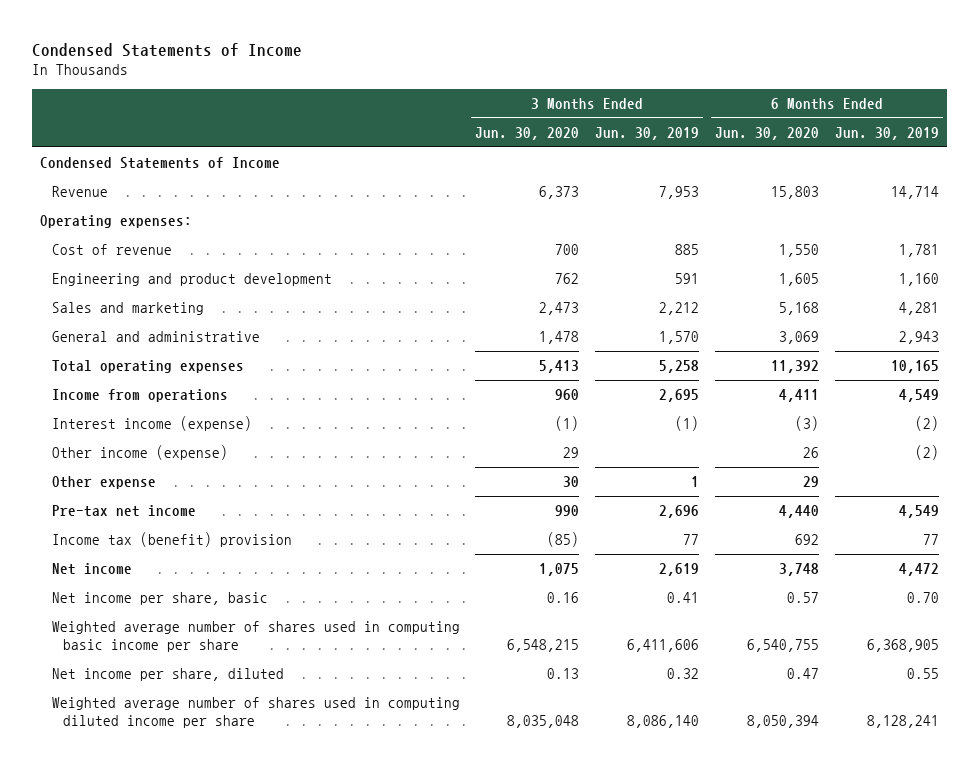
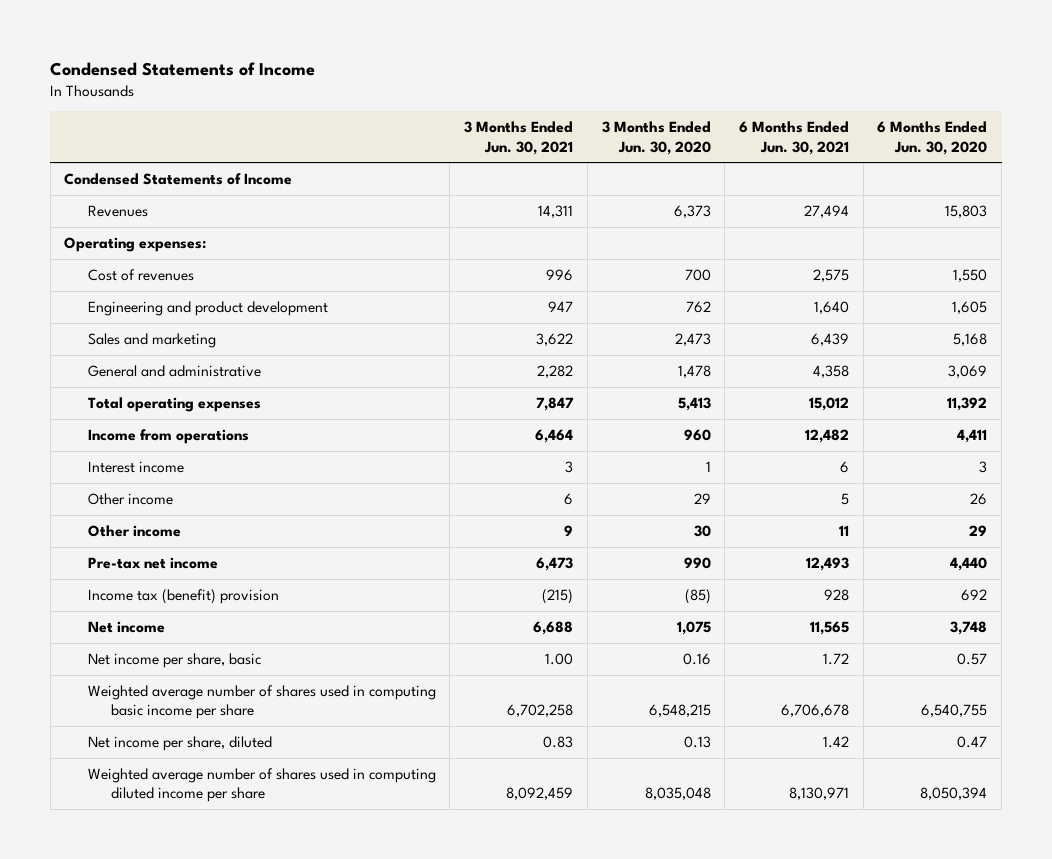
- | 3 Months Ended Jun. 30, 2020 | 3 Months Ended Jun. 30, 2019 | 6 Months Ended Jun. 30, 2020 | 6 Months Ended Jun. 30, 2019
+ | 3 Months Ended Jun. 30, 2021 | 3 Months Ended Jun. 30, 2020 | 6 Months Ended Jun. 30, 2021 | 6 Months Ended Jun. 30, 2020
- Revenue | 6,373 | 7,953 | 15,803 | 14,714
+ Revenues | 14,311 | 6,373 | 27,494 | 15,803
- Cost of revenue | 700 | 885 | 1,550 | 1,781
+ Cost of revenues | 996 | 700 | 2,575 | 1,550
- Interest income (expense) | (1) | (1) | (3) | (2)
- Other income (expense) | 29 | | 26 | (2)
- Other expense | 30 | 1 | 29 |
+ Interest income | 3 | 1 | 6 | 3
+ Other income | 6 | 29 | 5 | 26
+ Other income | 9 | 30 | 11 | 29

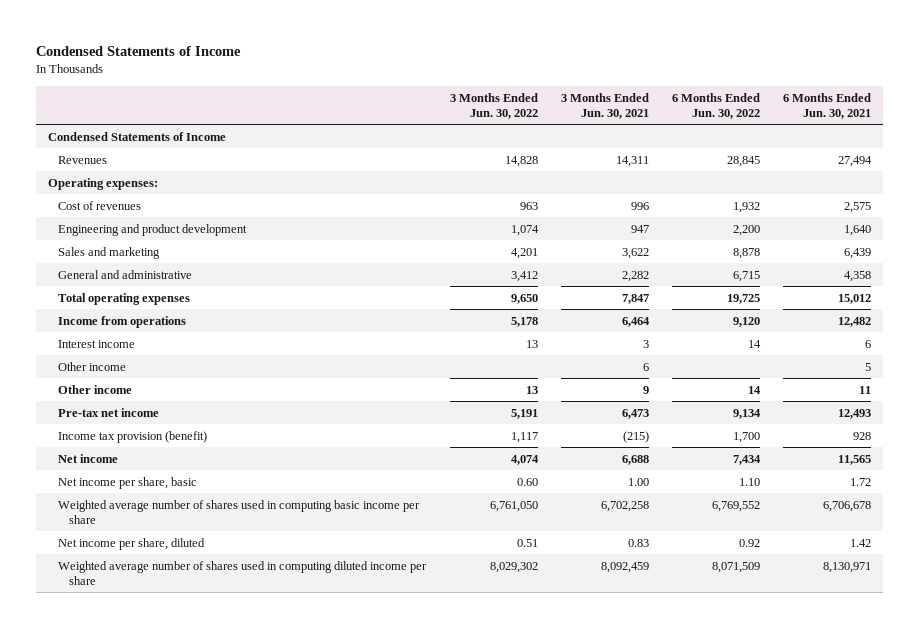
- | 3 Months Ended Jun. 30, 2021 | 3 Months Ended Jun. 30, 2020 | 6 Months Ended Jun. 30, 2021 | 6 Months Ended Jun. 30, 2020
+ | 3 Months Ended Jun. 30, 2022 | 3 Months Ended Jun. 30, 2021 | 6 Months Ended Jun. 30, 2022 | 6 Months Ended Jun. 30, 2021
- Income tax (benefit) provision | (215) | (85) | 928 | 692
+ Income tax provision (benefit) | 1,117 | (215) | 1,700 | 928

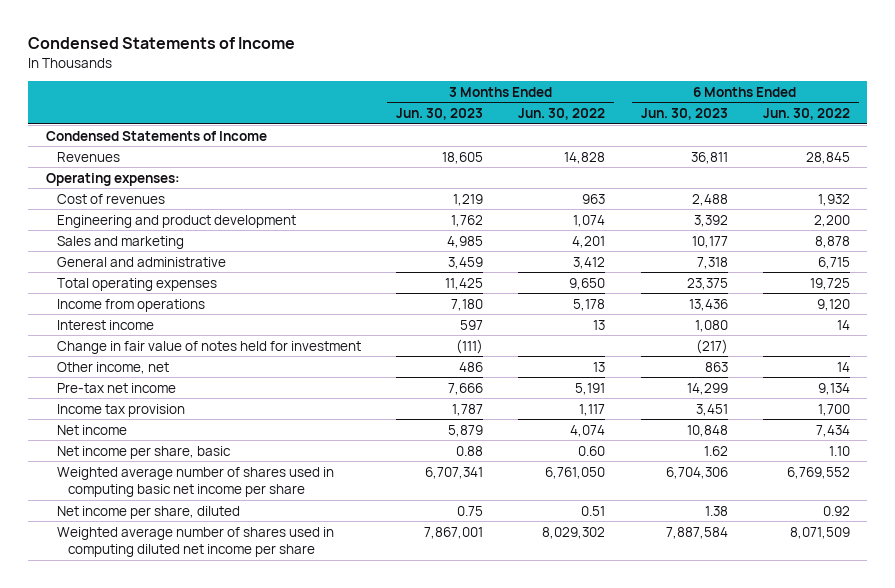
- | 3 Months Ended Jun. 30, 2022 | 3 Months Ended Jun. 30, 2021 | 6 Months Ended Jun. 30, 2022 | 6 Months Ended Jun. 30, 2021
+ | 3 Months Ended Jun. 30, 2023 | 3 Months Ended Jun. 30, 2022 | 6 Months Ended Jun. 30, 2023 | 6 Months Ended Jun. 30, 2022
- Other income | | 6 | | 5
- Other income | 13 | 9 | 14 | 11
+ Change in fair value of notes held for investment | (111) | | (217) |
+ Other income, net | 486 | 13 | 863 | 14
- Income tax provision (benefit) | 1,117 | (215) | 1,700 | 928
+ Income tax provision | 1,787 | 1,117 | 3,451 | 1,700
- Weighted average number of shares used in computing basic income per share | 6,761,050 | 6,702,258 | 6,769,552 | 6,706,678
+ Weighted average number of shares used in computing basic net income per share | 6,707,341 | 6,761,050 | 6,704,306 | 6,769,552
- Weighted average number of shares used in computing diluted income per share | 8,029,302 | 8,092,459 | 8,071,509 | 8,130,971
+ Weighted average number of shares used in computing diluted net income per share | 7,867,001 | 8,029,302 | 7,887,584 | 8,071,509

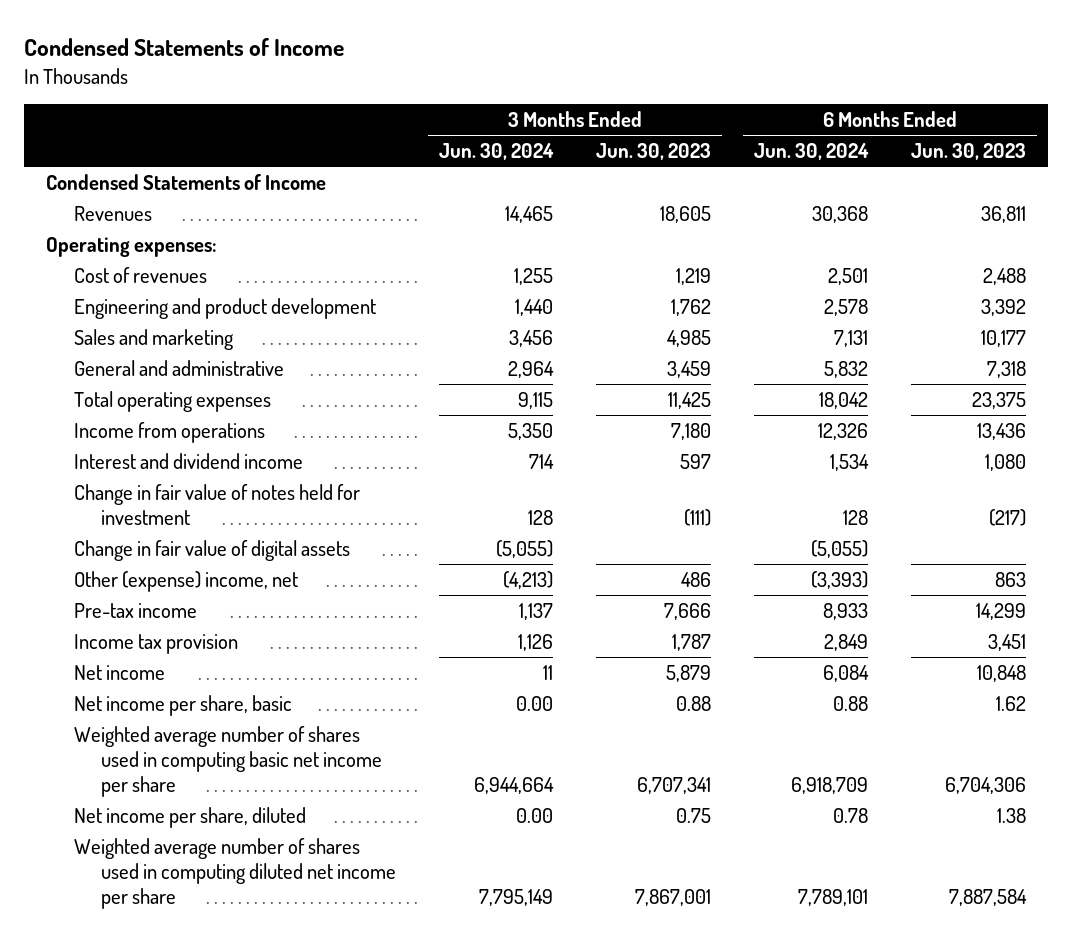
- | 3 Months Ended Jun. 30, 2023 | 3 Months Ended Jun. 30, 2022 | 6 Months Ended Jun. 30, 2023 | 6 Months Ended Jun. 30, 2022
+ | 3 Months Ended Jun. 30, 2024 | 3 Months Ended Jun. 30, 2023 | 6 Months Ended Jun. 30, 2024 | 6 Months Ended Jun. 30, 2023
- Interest income | 597 | 13 | 1,080 | 14
+ Interest and dividend income | 714 | 597 | 1,534 | 1,080
- Other income, net | 486 | 13 | 863 | 14
- Pre-tax net income | 7,666 | 5,191 | 14,299 | 9,134
+ Change in fair value of digital assets | (5,055) | | (5,055) |
+ Other (expense) income, net | (4,213) | 486 | (3,393) | 863
+ Pre-tax income | 1,137 | 7,666 | 8,933 | 14,299

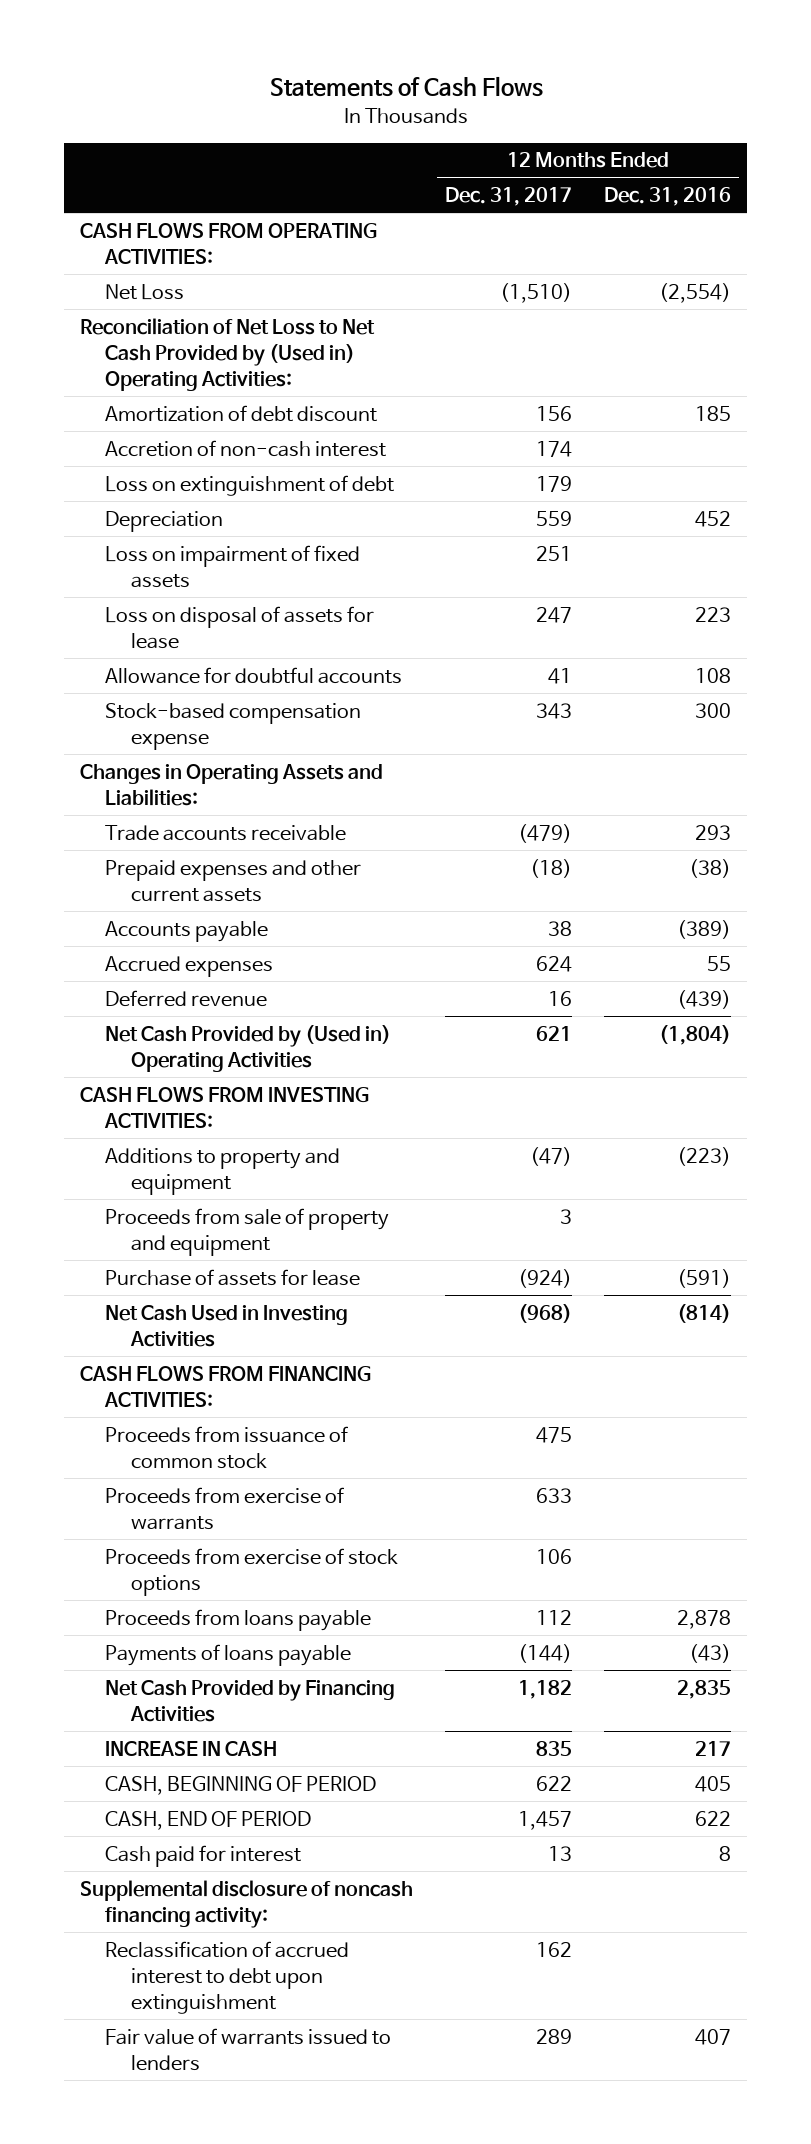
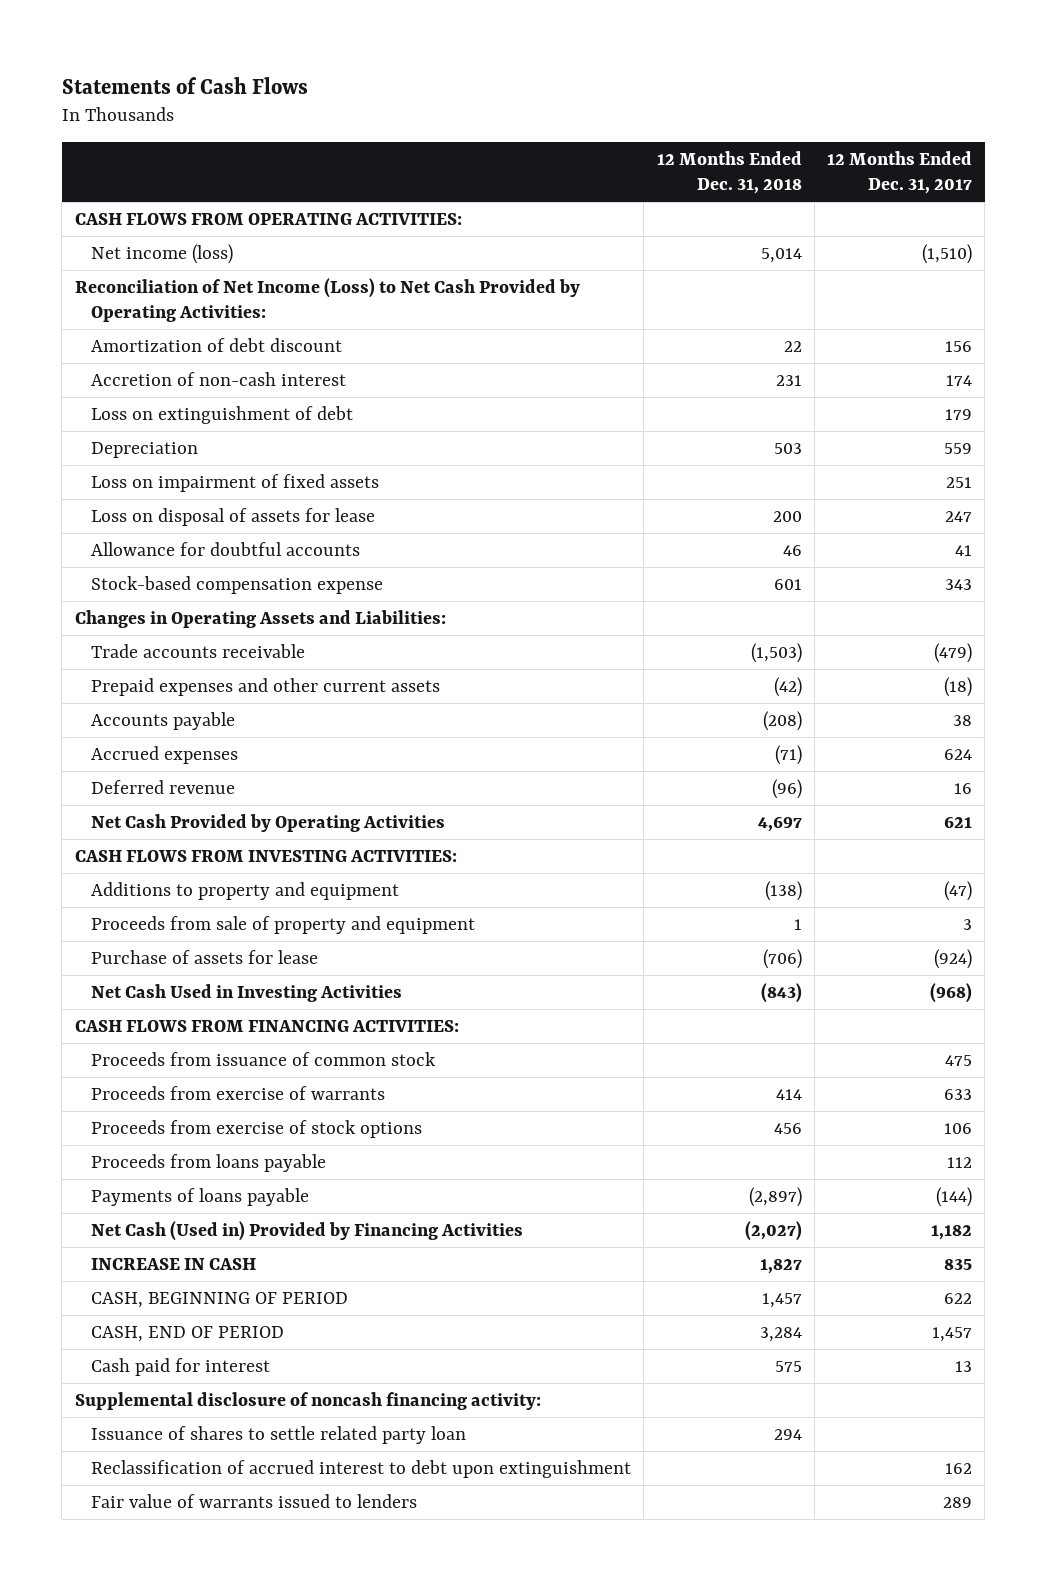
- | 12 Months Ended Dec. 31, 2017 | 12 Months Ended Dec. 31, 2016
+ | 12 Months Ended Dec. 31, 2018 | 12 Months Ended Dec. 31, 2017
- Net Loss | (1,510) | (2,554)
- Reconciliation of Net Loss to Net Cash Provided by (Used in) Operating Activities:
+ Net income (loss) | 5,014 | (1,510)
+ Reconciliation of Net Income (Loss) to Net Cash Provided by Operating Activities:
- Net Cash Provided by (Used in) Operating Activities | 621 | (1,804)
+ Net Cash Provided by Operating Activities | 4,697 | 621
- Net Cash Provided by Financing Activities | 1,182 | 2,835
+ Net Cash (Used in) Provided by Financing Activities | (2,027) | 1,182
+ Issuance of shares to settle related party loan | 294 |

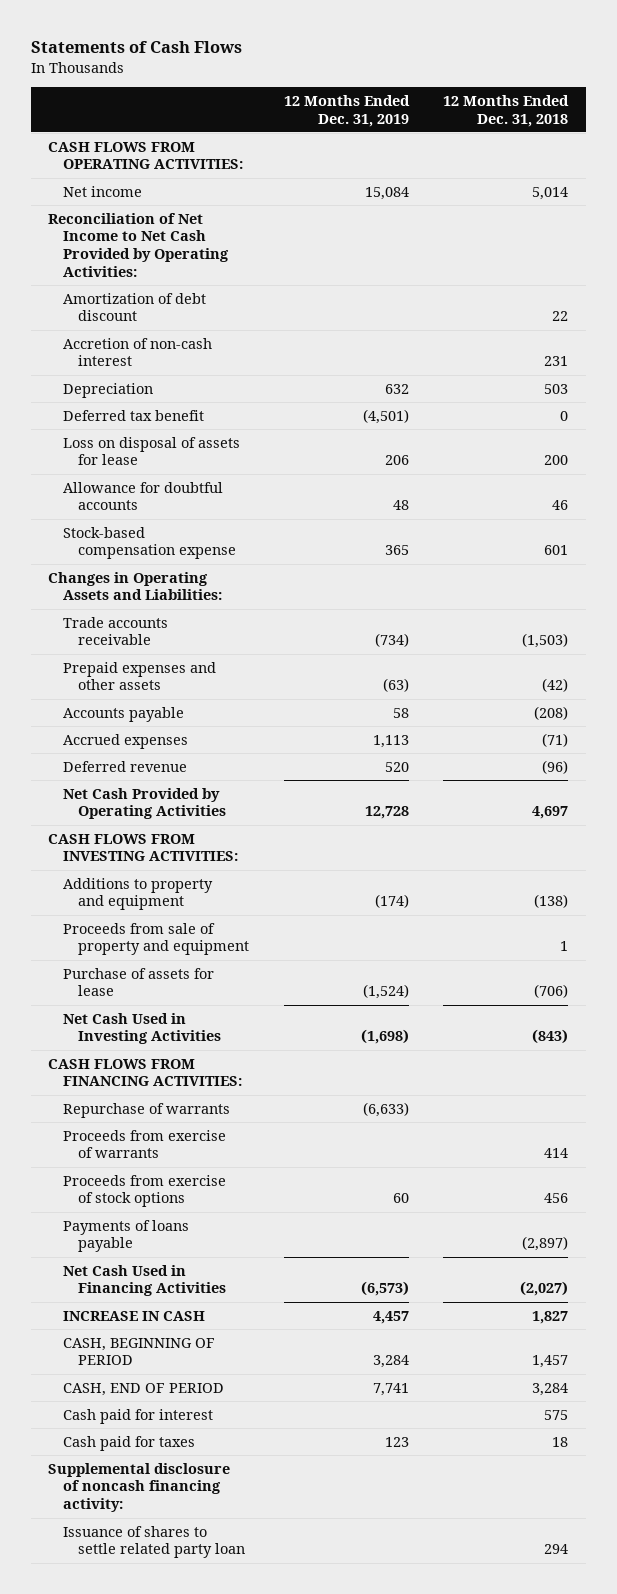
- | 12 Months Ended Dec. 31, 2018 | 12 Months Ended Dec. 31, 2017
+ | 12 Months Ended Dec. 31, 2019 | 12 Months Ended Dec. 31, 2018
- Net income (loss) | 5,014 | (1,510)
- Reconciliation of Net Income (Loss) to Net Cash Provided by Operating Activities:
+ Net income | 15,084 | 5,014
+ Reconciliation of Net Income to Net Cash Provided by Operating Activities:
- Loss on extinguishment of debt | | 179
- Loss on impairment of fixed assets | | 251
+ Deferred tax benefit | (4,501) | 0
- Prepaid expenses and other current assets | (42) | (18)
+ Prepaid expenses and other assets | (63) | (42)
- Proceeds from issuance of common stock | | 475
+ Repurchase of warrants | (6,633) |
- Proceeds from loans payable | | 112
- Net Cash (Used in) Provided by Financing Activities | (2,027) | 1,182
+ Net Cash Used in Financing Activities | (6,573) | (2,027)
+ Cash paid for taxes | 123 | 18
- Reclassification of accrued interest to debt upon extinguishment | | 162
- Fair value of warrants issued to lenders | | 289

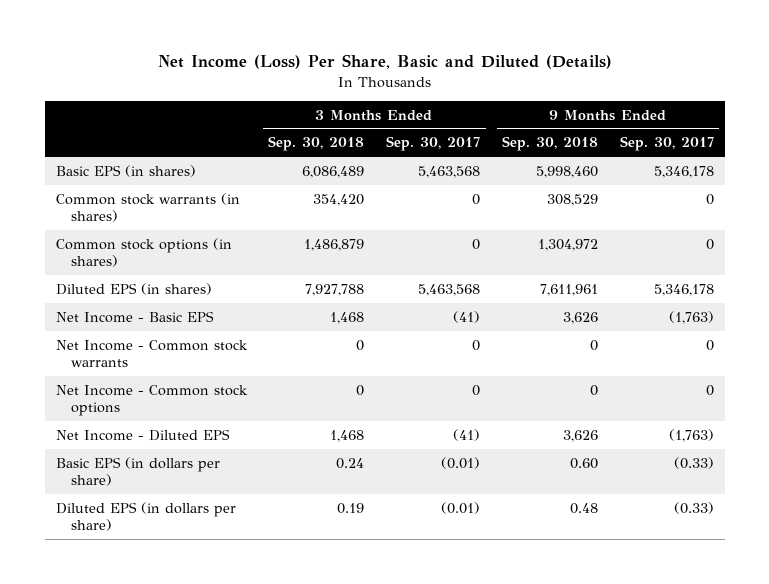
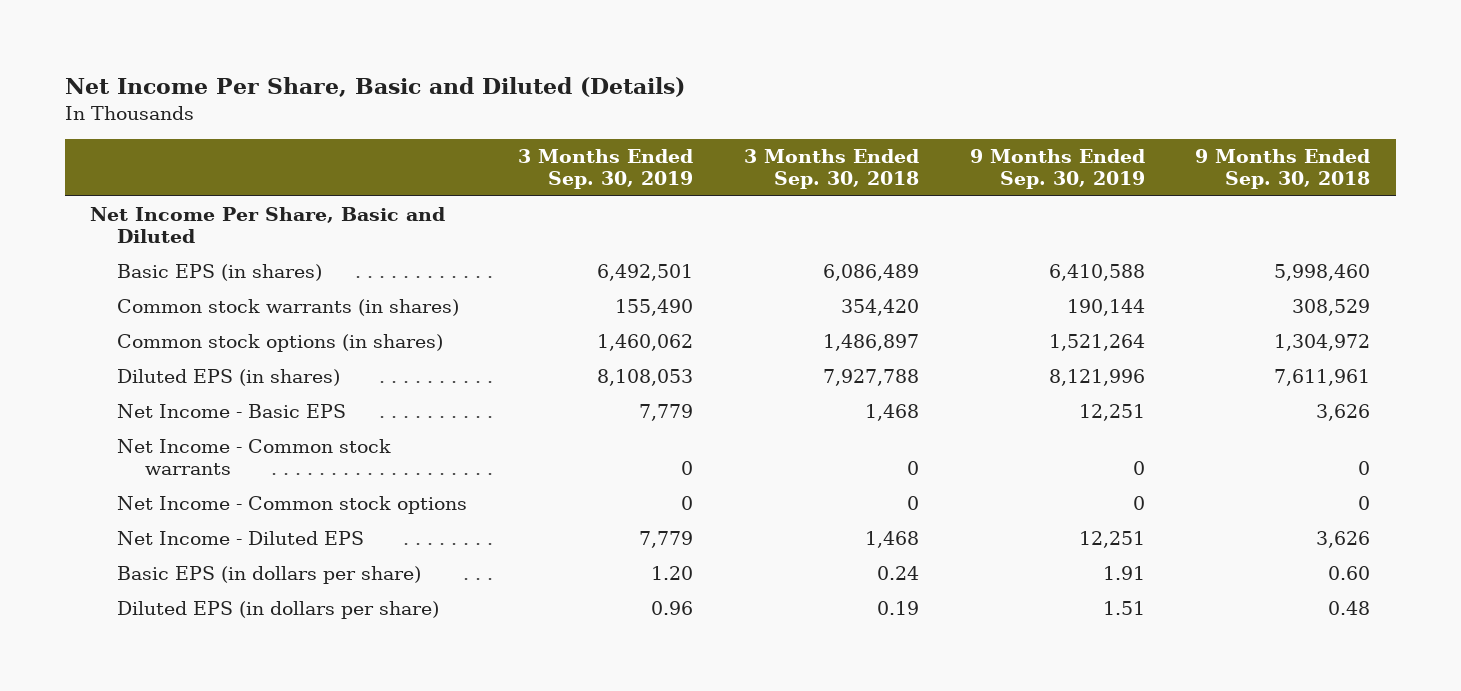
- Net Income (Loss) Per Share, Basic and Diluted (Details)
+ Net Income Per Share, Basic and Diluted (Details)
- | 3 Months Ended Sep. 30, 2018 | 3 Months Ended Sep. 30, 2017 | 9 Months Ended Sep. 30, 2018 | 9 Months Ended Sep. 30, 2017
+ | 3 Months Ended Sep. 30, 2019 | 3 Months Ended Sep. 30, 2018 | 9 Months Ended Sep. 30, 2019 | 9 Months Ended Sep. 30, 2018
+ Net Income Per Share, Basic and Diluted
- Common stock options (in shares) | 1,486,879 | 0 | 1,304,972 | 0
+ Common stock options (in shares) | 1,460,062 | 1,486,897 | 1,521,264 | 1,304,972

